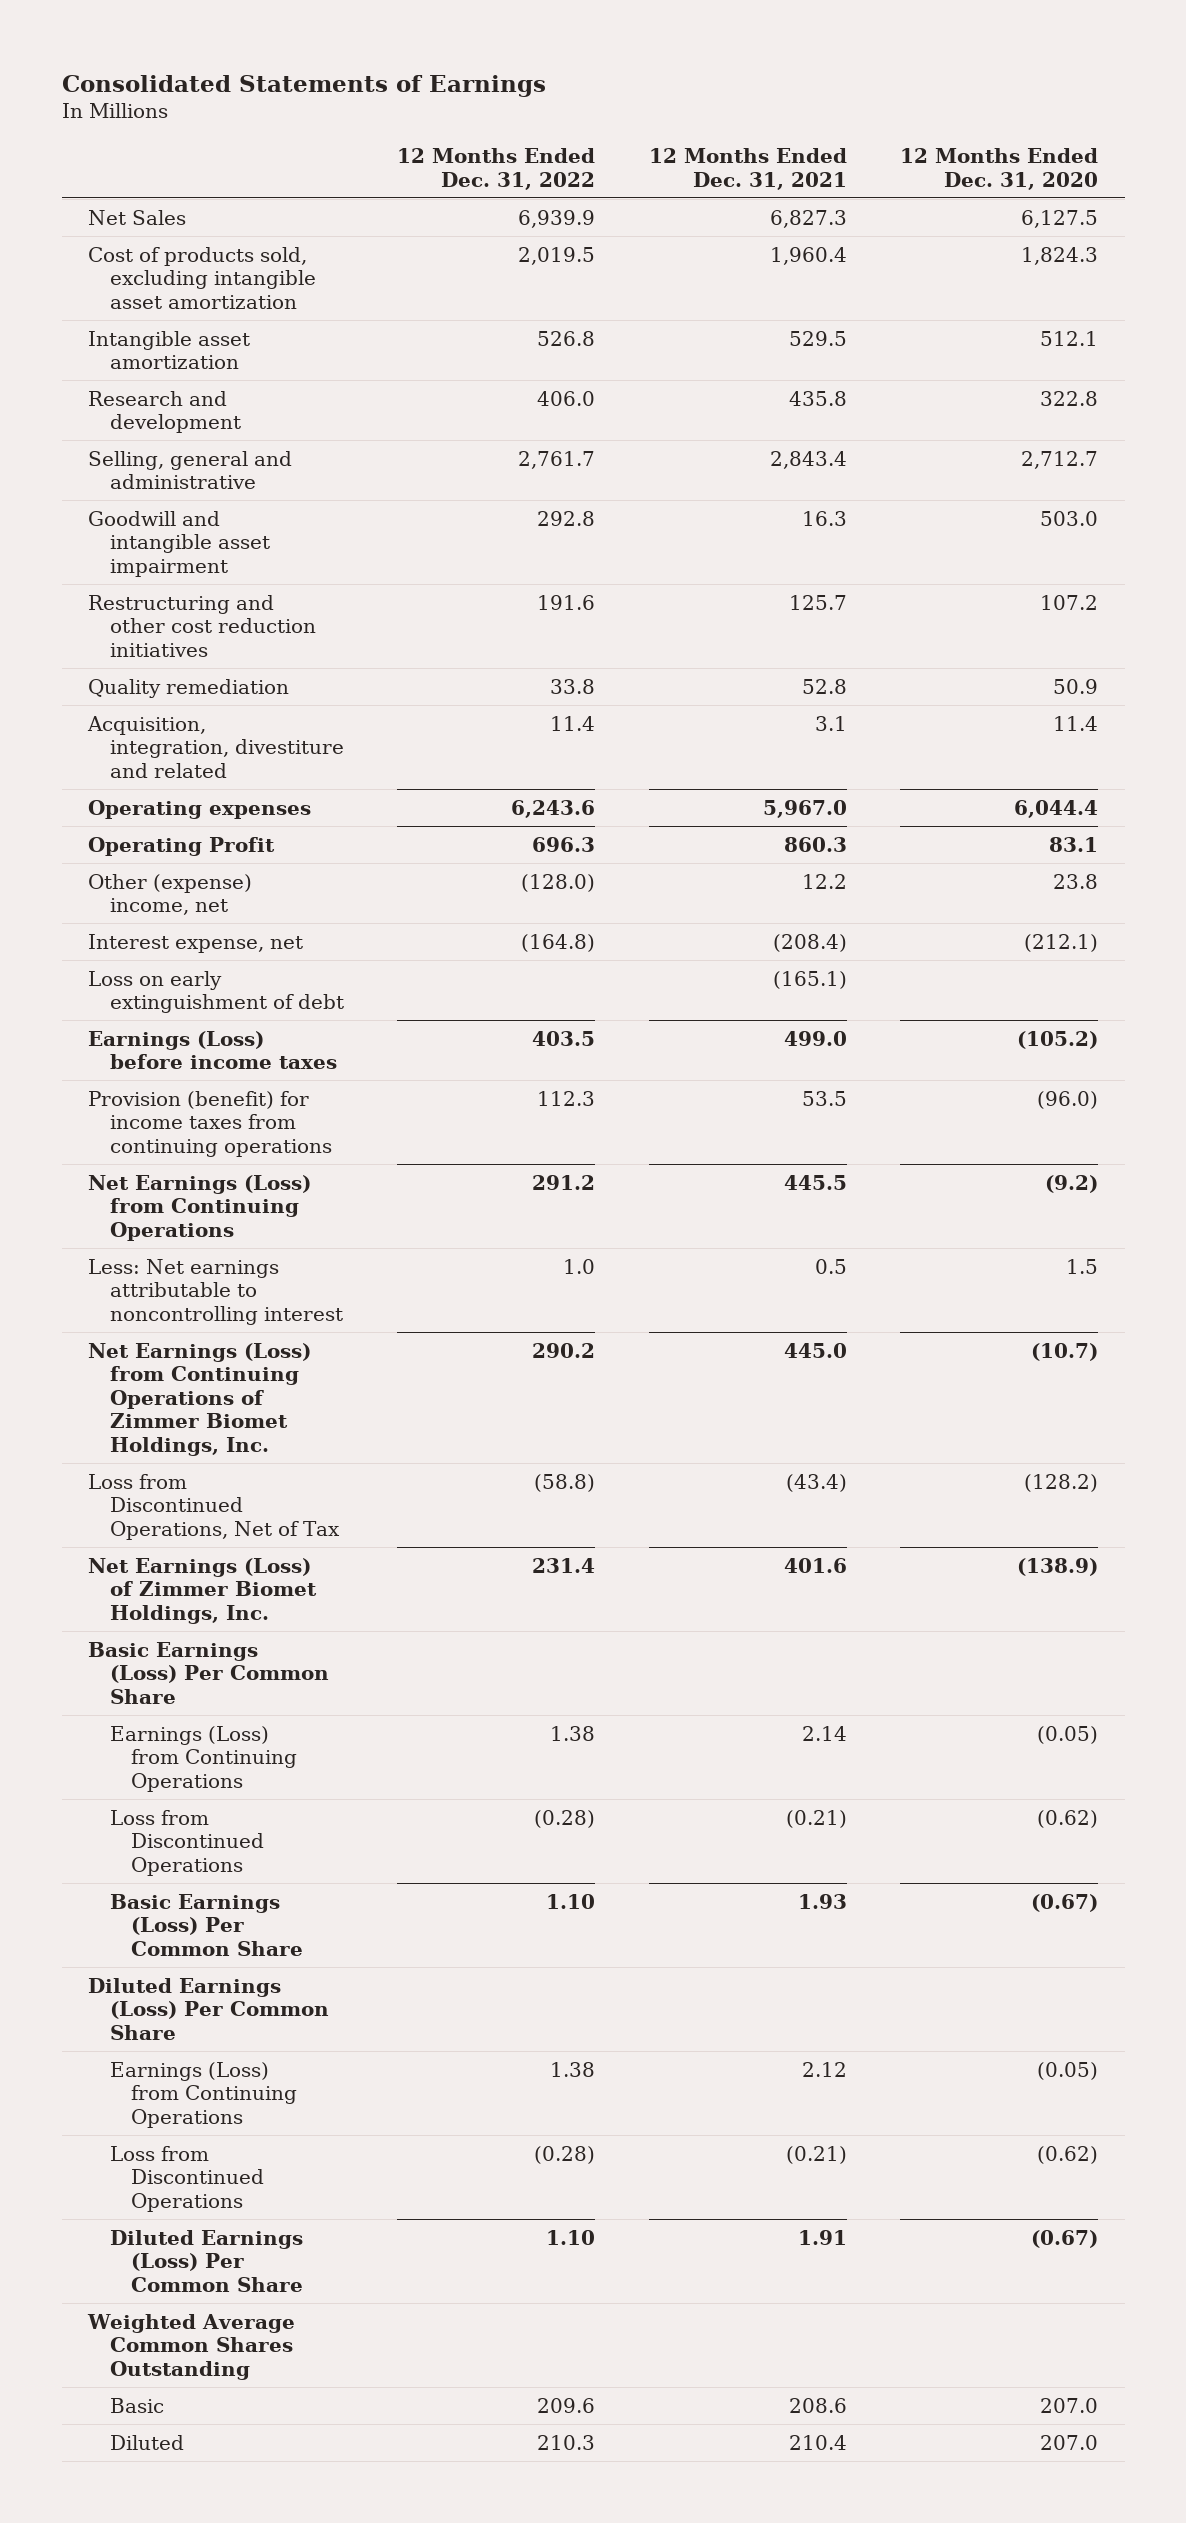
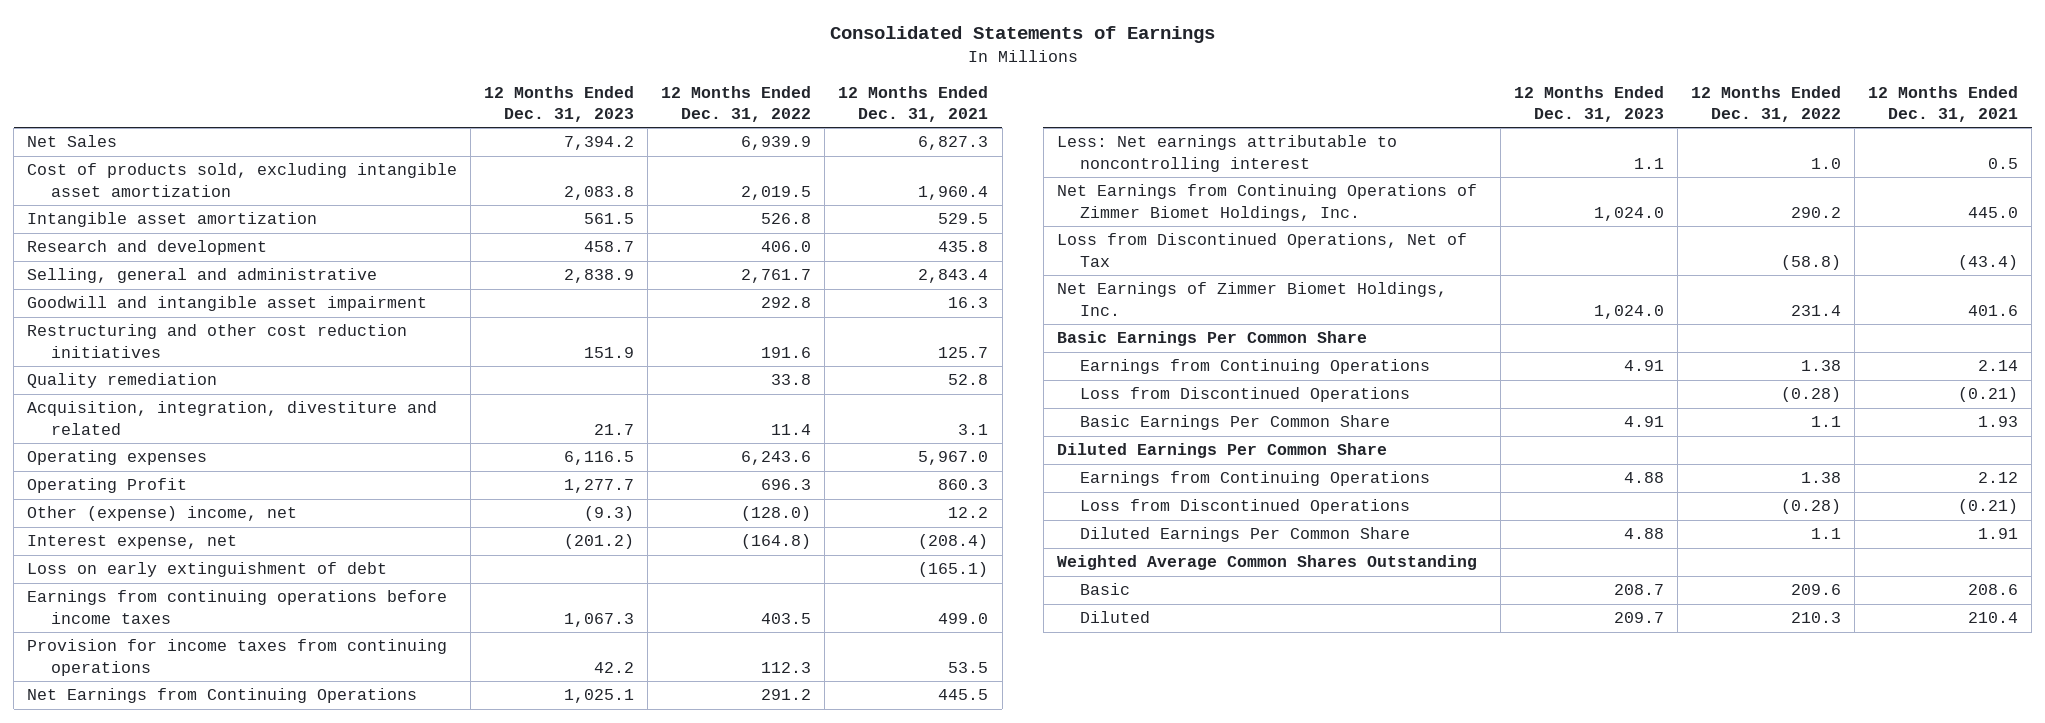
- | 12 Months Ended Dec. 31, 2022 | 12 Months Ended Dec. 31, 2021 | 12 Months Ended Dec. 31, 2020
+ | 12 Months Ended Dec. 31, 2023 | 12 Months Ended Dec. 31, 2022 | 12 Months Ended Dec. 31, 2021
- Earnings (Loss) before income taxes | 403.5 | 499.0 | (105.2)
- Provision (benefit) for income taxes from continuing operations | 112.3 | 53.5 | (96.0)
- Net Earnings (Loss) from Continuing Operations | 291.2 | 445.5 | (9.2)
+ Earnings from continuing operations before income taxes | 1,067.3 | 403.5 | 499.0
+ Provision for income taxes from continuing operations | 42.2 | 112.3 | 53.5
+ Net Earnings from Continuing Operations | 1,025.1 | 291.2 | 445.5
- Net Earnings (Loss) from Continuing Operations of Zimmer Biomet Holdings, Inc. | 290.2 | 445.0 | (10.7)
+ Net Earnings from Continuing Operations of Zimmer Biomet Holdings, Inc. | 1,024.0 | 290.2 | 445.0
- Net Earnings (Loss) of Zimmer Biomet Holdings, Inc. | 231.4 | 401.6 | (138.9)
- Basic Earnings (Loss) Per Common Share
- Earnings (Loss) from Continuing Operations | 1.38 | 2.14 | (0.05)
+ Net Earnings of Zimmer Biomet Holdings, Inc. | 1,024.0 | 231.4 | 401.6
+ Basic Earnings Per Common Share
+ Earnings from Continuing Operations | 4.91 | 1.38 | 2.14
- Basic Earnings (Loss) Per Common Share | 1.10 | 1.93 | (0.67)
- Diluted Earnings (Loss) Per Common Share
- Earnings (Loss) from Continuing Operations | 1.38 | 2.12 | (0.05)
+ Basic Earnings Per Common Share | 4.91 | 1.1 | 1.93
+ Diluted Earnings Per Common Share
+ Earnings from Continuing Operations | 4.88 | 1.38 | 2.12
- Diluted Earnings (Loss) Per Common Share | 1.10 | 1.91 | (0.67)
+ Diluted Earnings Per Common Share | 4.88 | 1.1 | 1.91

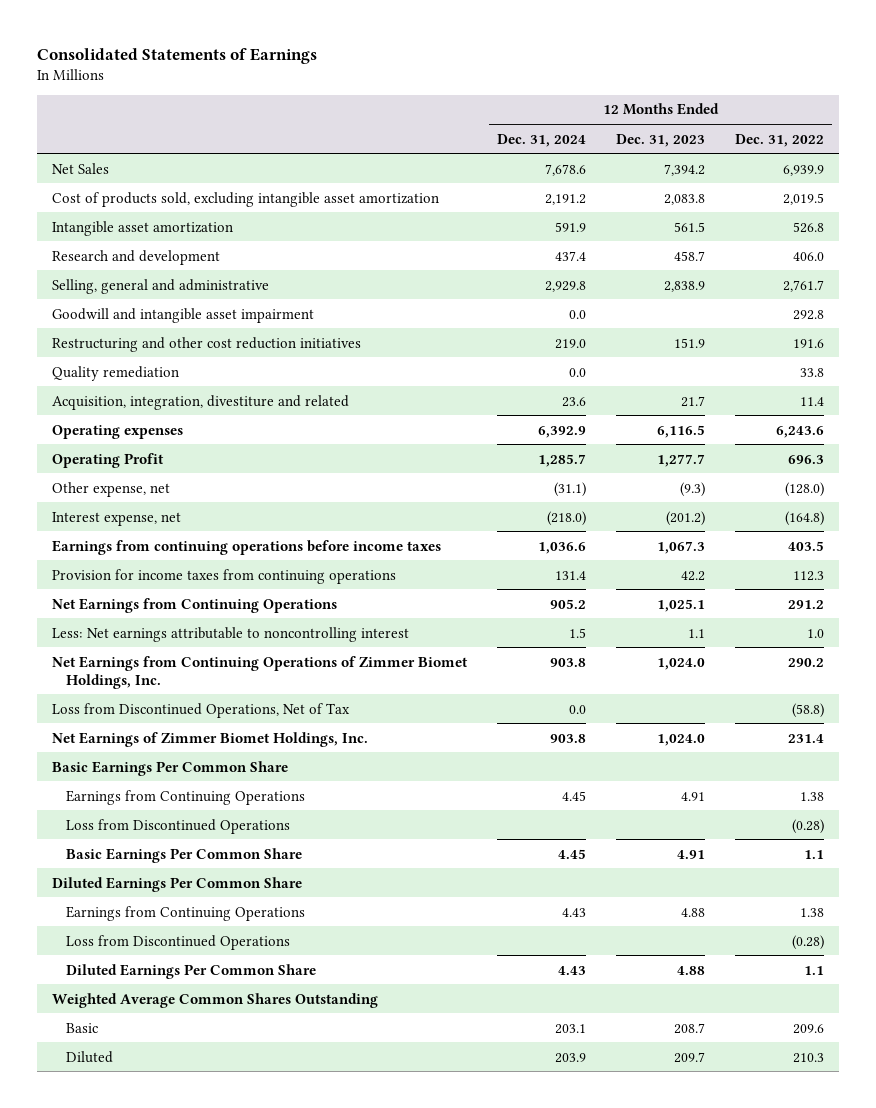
- | 12 Months Ended Dec. 31, 2023 | 12 Months Ended Dec. 31, 2022 | 12 Months Ended Dec. 31, 2021
+ | 12 Months Ended Dec. 31, 2024 | 12 Months Ended Dec. 31, 2023 | 12 Months Ended Dec. 31, 2022
- Other (expense) income, net | (9.3) | (128.0) | 12.2
+ Other expense, net | (31.1) | (9.3) | (128.0)
- Loss on early extinguishment of debt | | | (165.1)

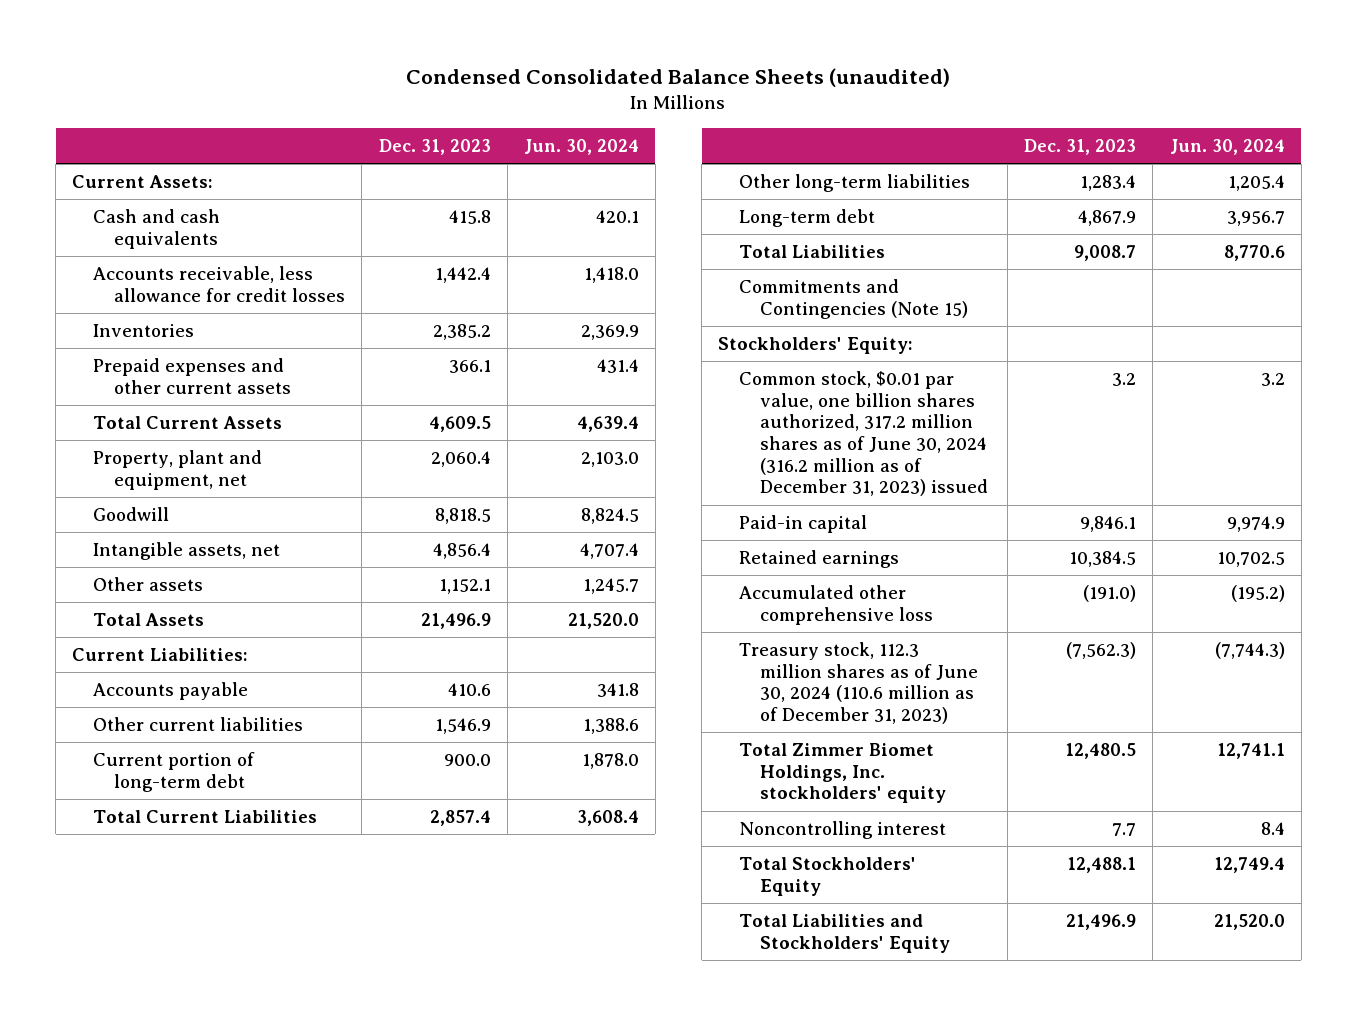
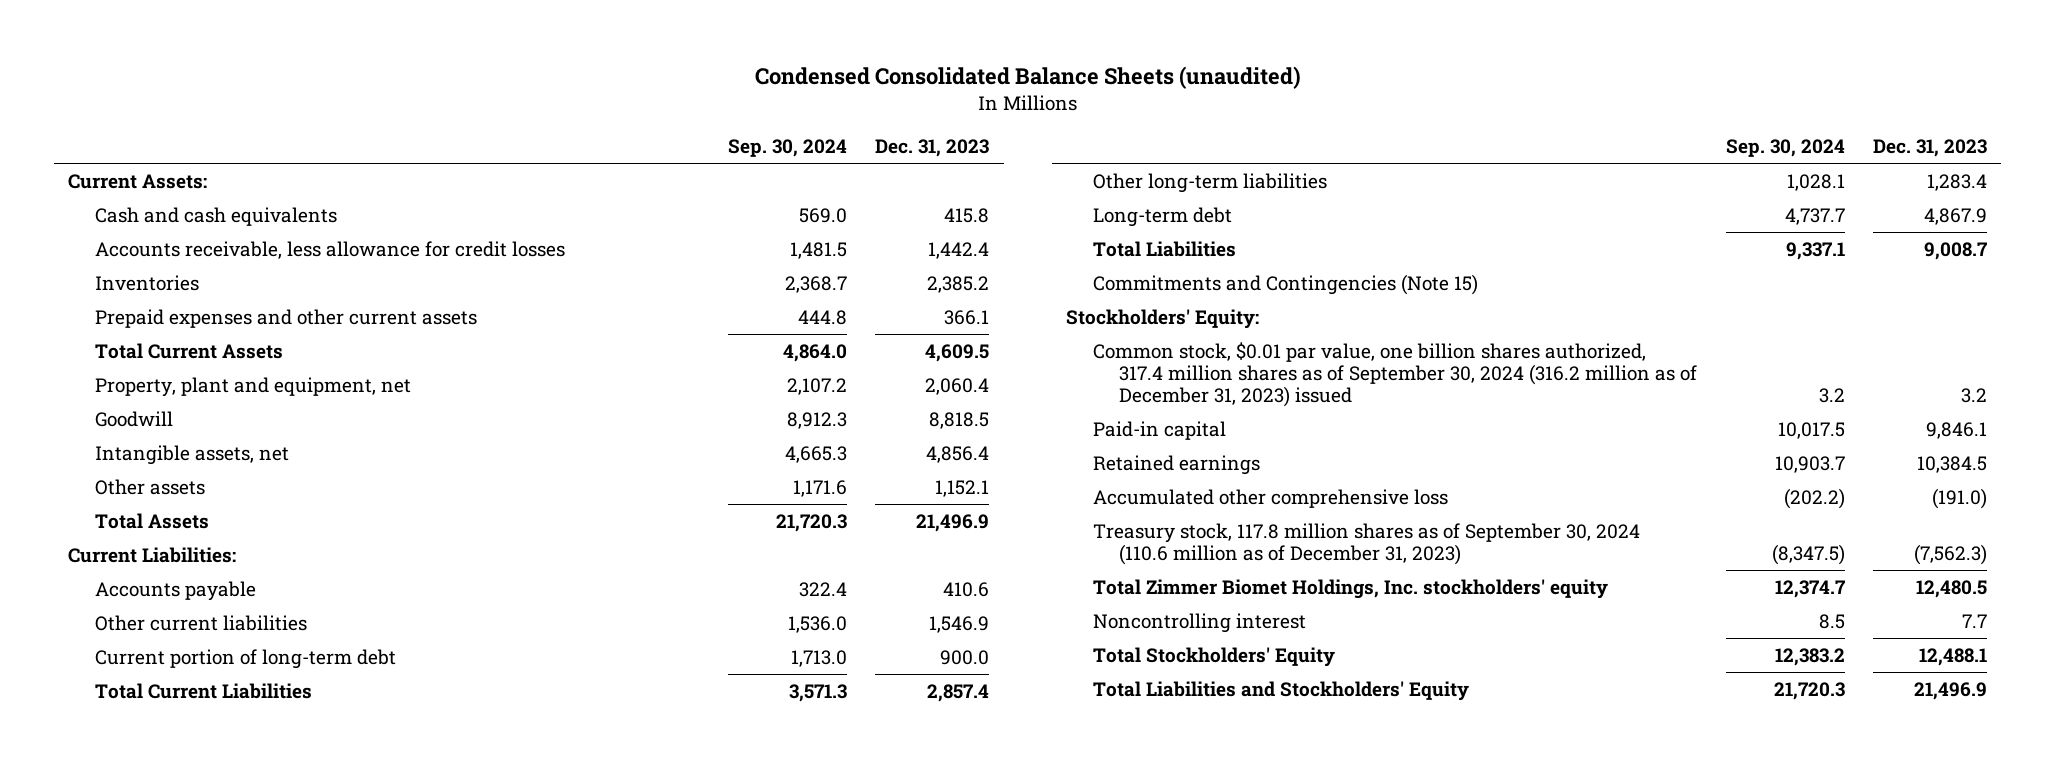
- | Dec. 31, 2023 | Jun. 30, 2024
+ | Sep. 30, 2024 | Dec. 31, 2023
- Common stock, $0.01 par value, one billion shares authorized, 317.2 million shares as of June 30, 2024 (316.2 million as of December 31, 2023) issued | 3.2 | 3.2
+ Common stock, $0.01 par value, one billion shares authorized, 317.4 million shares as of September 30, 2024 (316.2 million as of December 31, 2023) issued | 3.2 | 3.2
- Treasury stock, 112.3 million shares as of June 30, 2024 (110.6 million as of December 31, 2023) | (7,562.3) | (7,744.3)
+ Treasury stock, 117.8 million shares as of September 30, 2024 (110.6 million as of December 31, 2023) | (8,347.5) | (7,562.3)

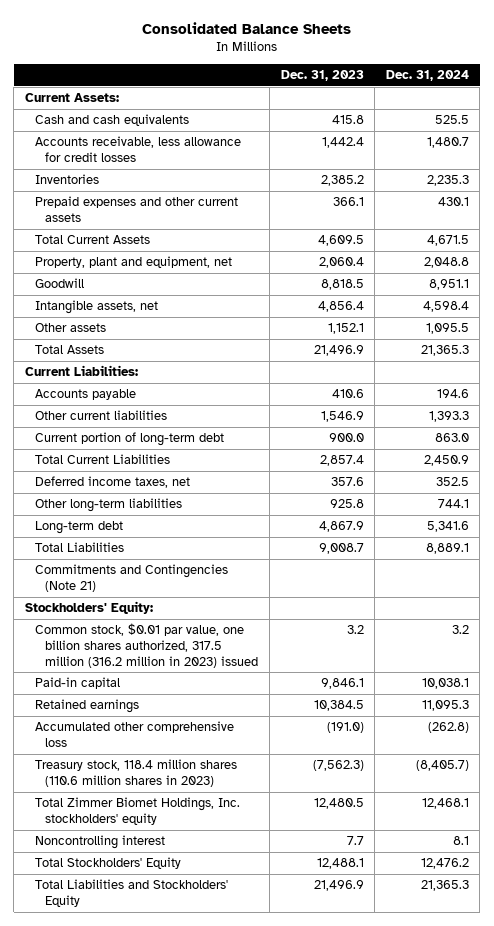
- Condensed Consolidated Balance Sheets (unaudited)
+ Consolidated Balance Sheets
- | Sep. 30, 2024 | Dec. 31, 2023
+ | Dec. 31, 2023 | Dec. 31, 2024
- Other long-term liabilities | 1,028.1 | 1,283.4
+ Deferred income taxes, net | 357.6 | 352.5
+ Other long-term liabilities | 925.8 | 744.1
- Commitments and Contingencies (Note 15)
+ Commitments and Contingencies (Note 21)
- Common stock, $0.01 par value, one billion shares authorized, 317.4 million shares as of September 30, 2024 (316.2 million as of December 31, 2023) issued | 3.2 | 3.2
+ Common stock, $0.01 par value, one billion shares authorized, 317.5 million (316.2 million in 2023) issued | 3.2 | 3.2
- Treasury stock, 117.8 million shares as of September 30, 2024 (110.6 million as of December 31, 2023) | (8,347.5) | (7,562.3)
+ Treasury stock, 118.4 million shares (110.6 million shares in 2023) | (7,562.3) | (8,405.7)

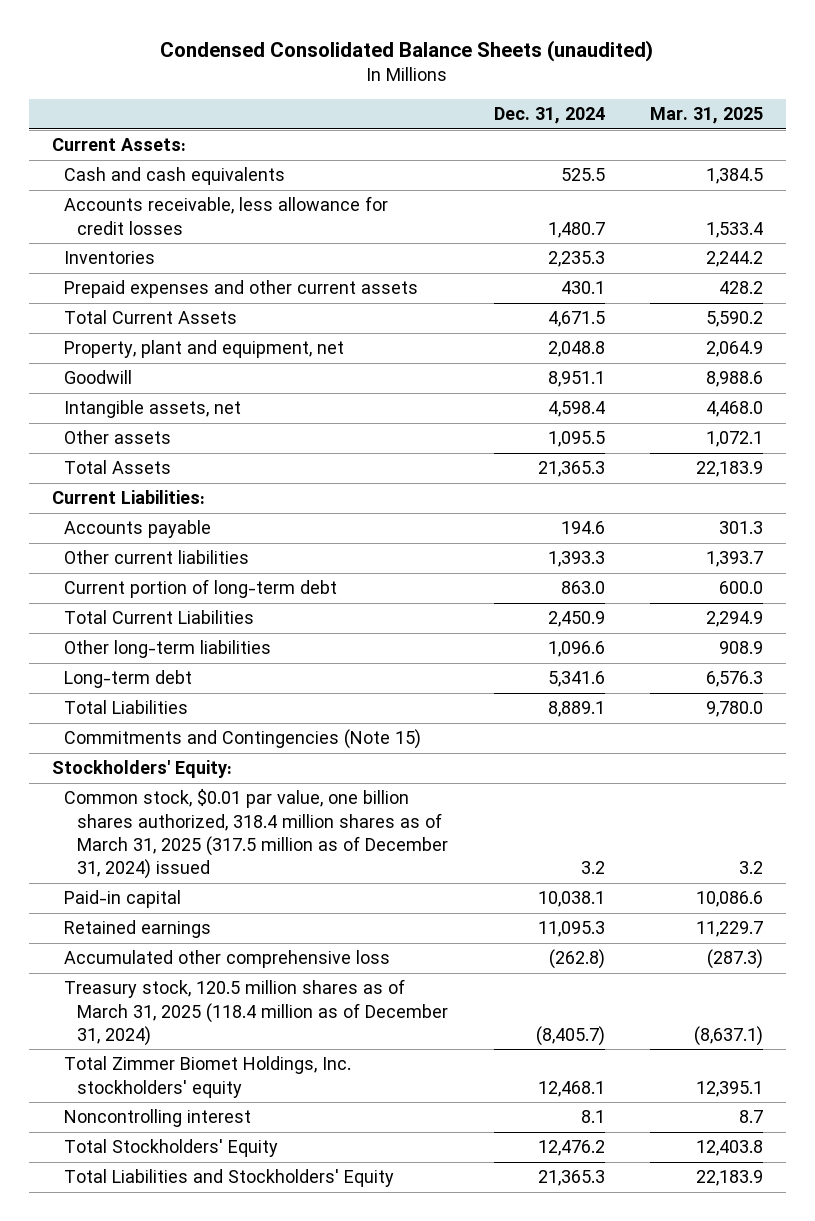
- Consolidated Balance Sheets
+ Condensed Consolidated Balance Sheets (unaudited)
- | Dec. 31, 2023 | Dec. 31, 2024
+ | Dec. 31, 2024 | Mar. 31, 2025
- Deferred income taxes, net | 357.6 | 352.5
- Other long-term liabilities | 925.8 | 744.1
+ Other long-term liabilities | 1,096.6 | 908.9
- Commitments and Contingencies (Note 21)
+ Commitments and Contingencies (Note 15)
- Common stock, $0.01 par value, one billion shares authorized, 317.5 million (316.2 million in 2023) issued | 3.2 | 3.2
+ Common stock, $0.01 par value, one billion shares authorized, 318.4 million shares as of March 31, 2025 (317.5 million as of December 31, 2024) issued | 3.2 | 3.2
- Treasury stock, 118.4 million shares (110.6 million shares in 2023) | (7,562.3) | (8,405.7)
+ Treasury stock, 120.5 million shares as of March 31, 2025 (118.4 million as of December 31, 2024) | (8,405.7) | (8,637.1)

